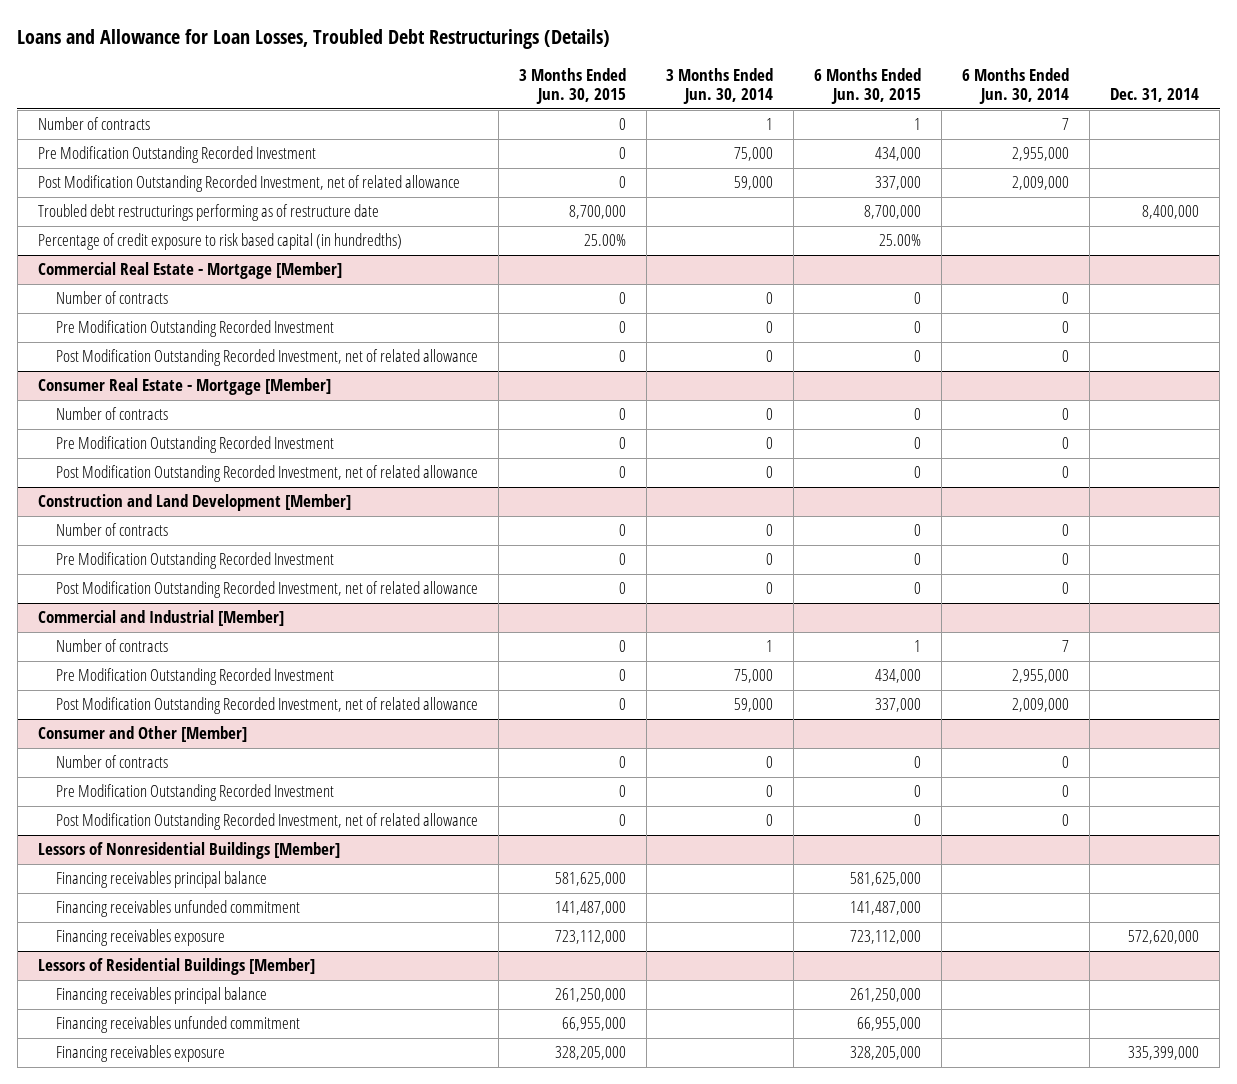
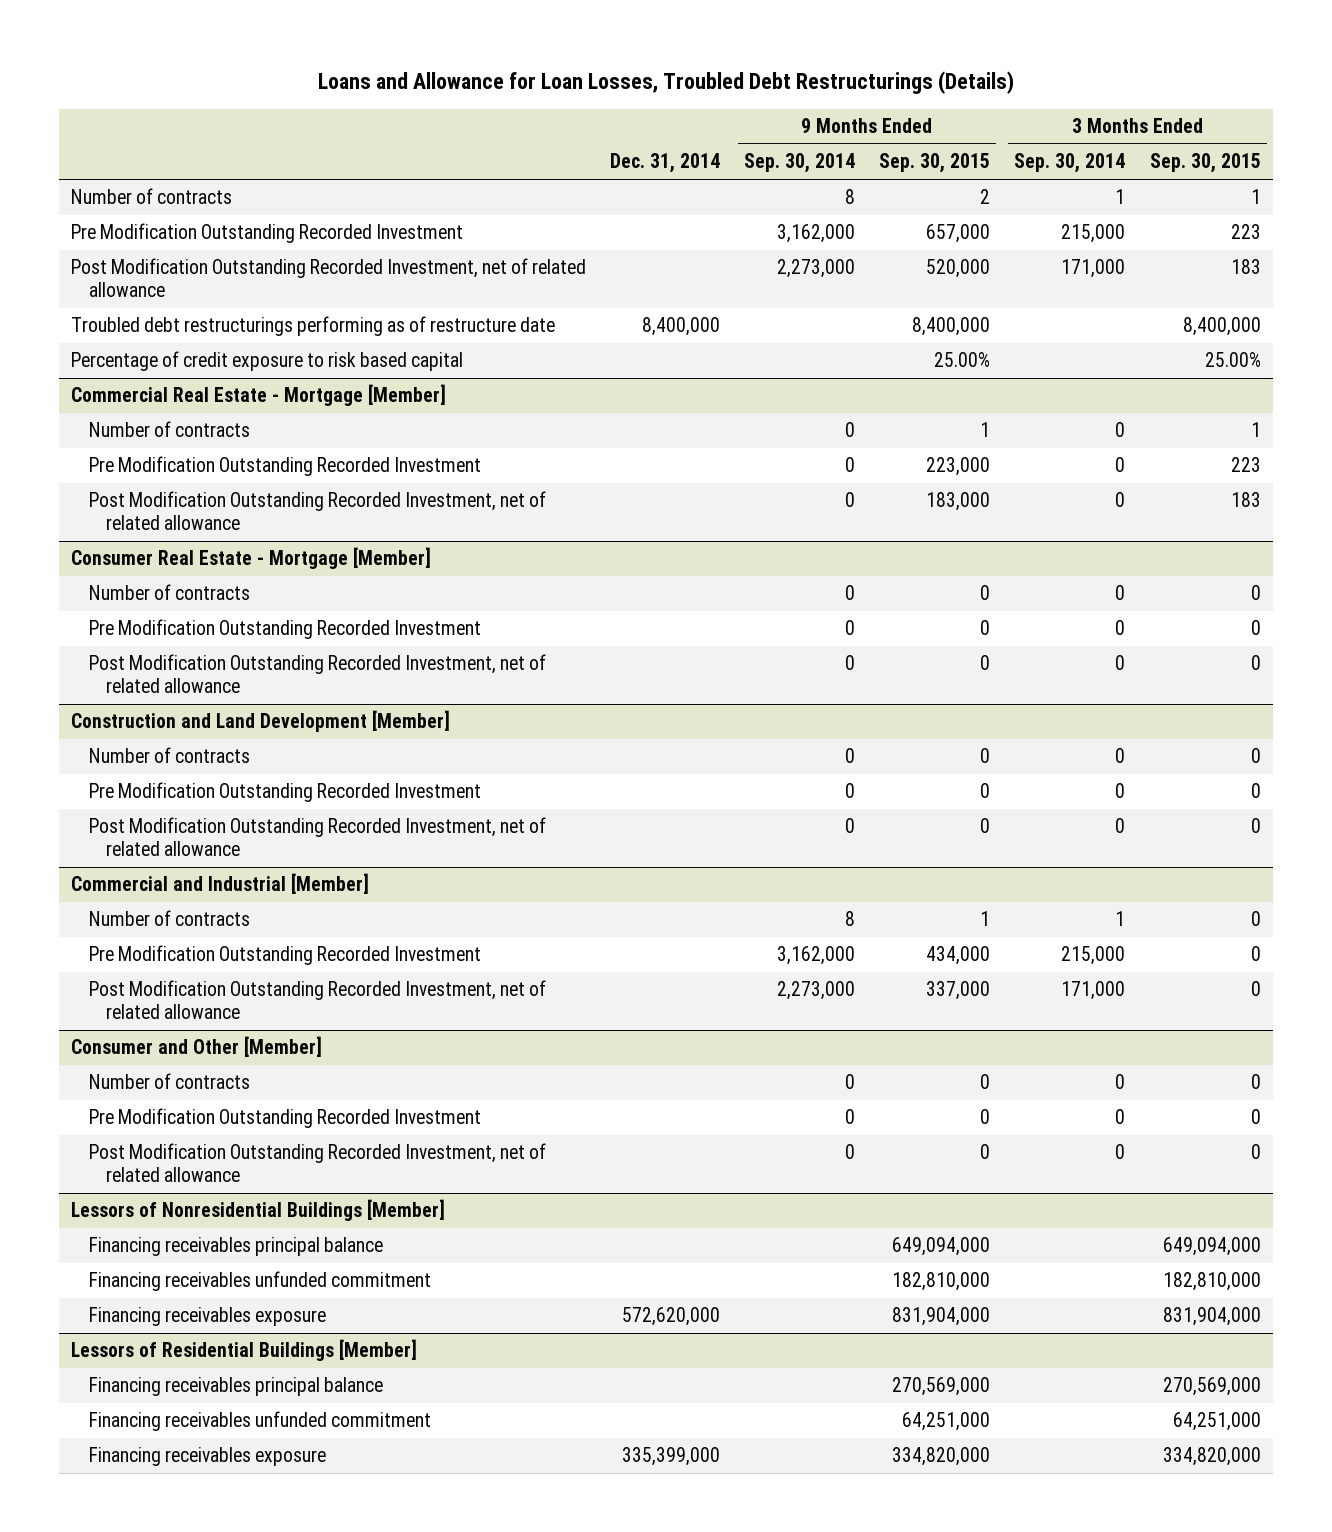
- | 3 Months Ended Jun. 30, 2015 | 3 Months Ended Jun. 30, 2014 | 6 Months Ended Jun. 30, 2015 | 6 Months Ended Jun. 30, 2014 | Dec. 31, 2014
+ | Dec. 31, 2014 | 9 Months Ended Sep. 30, 2014 | 9 Months Ended Sep. 30, 2015 | 3 Months Ended Sep. 30, 2014 | 3 Months Ended Sep. 30, 2015
- Percentage of credit exposure to risk based capital (in hundredths) | 25.00% | | 25.00% | |
+ Percentage of credit exposure to risk based capital | | | 25.00% | | 25.00%

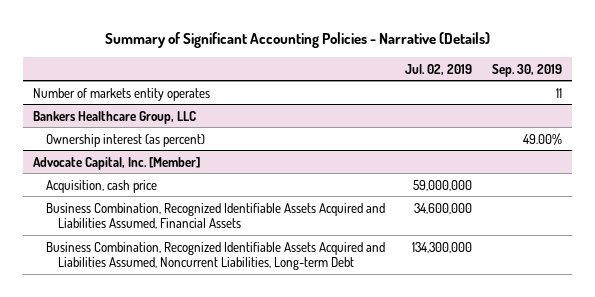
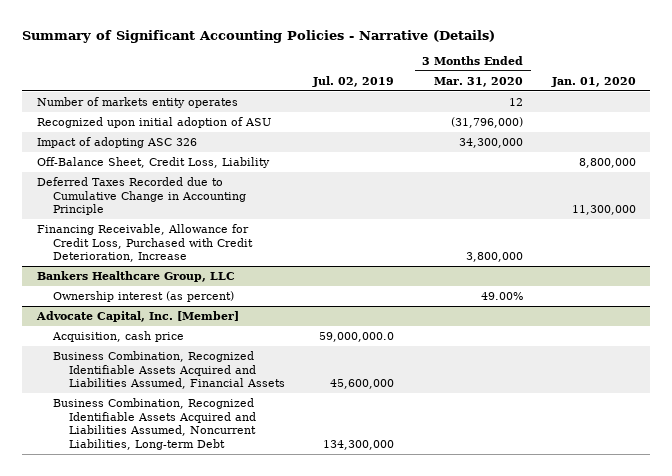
- | Jul. 02, 2019 | Sep. 30, 2019
+ | Jul. 02, 2019 | 3 Months Ended Mar. 31, 2020 | Jan. 01, 2020
+ Recognized upon initial adoption of ASU | | (31,796,000) |
+ Impact of adopting ASC 326 | | 34,300,000 |
+ Off-Balance Sheet, Credit Loss, Liability | | | 8,800,000
+ Deferred Taxes Recorded due to Cumulative Change in Accounting Principle | | | 11,300,000
+ Financing Receivable, Allowance for Credit Loss, Purchased with Credit Deterioration, Increase | | 3,800,000 |
@ Advocate Capital, Inc. [Member]
- Acquisition, cash price | 59,000,000 |
- Business Combination, Recognized Identifiable Assets Acquired and Liabilities Assumed, Financial Assets | 34,600,000 |
+ Acquisition, cash price | 59,000,000.0 | |
+ Business Combination, Recognized Identifiable Assets Acquired and Liabilities Assumed, Financial Assets | 45,600,000 | |

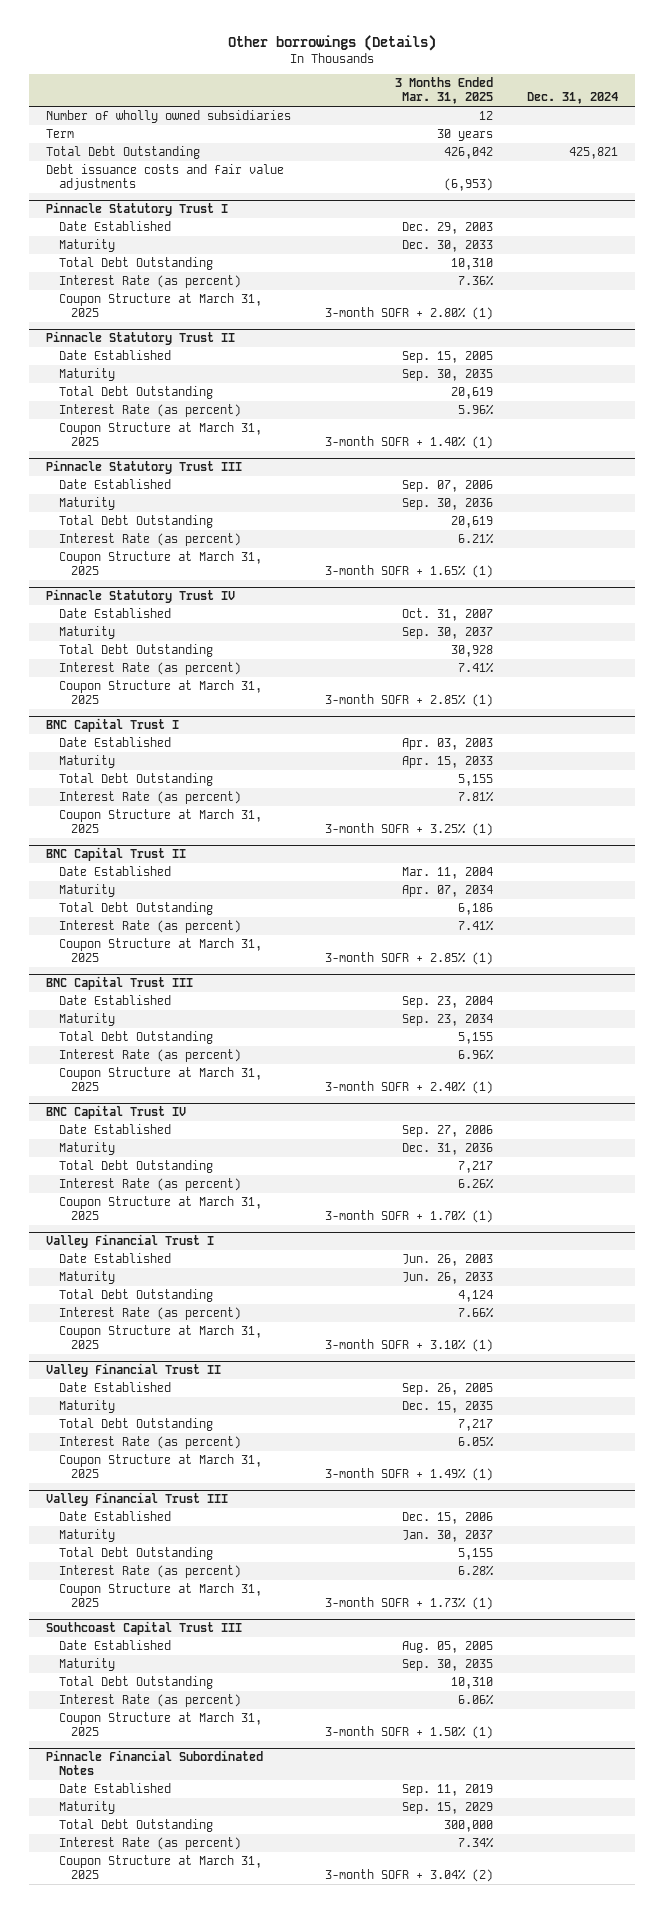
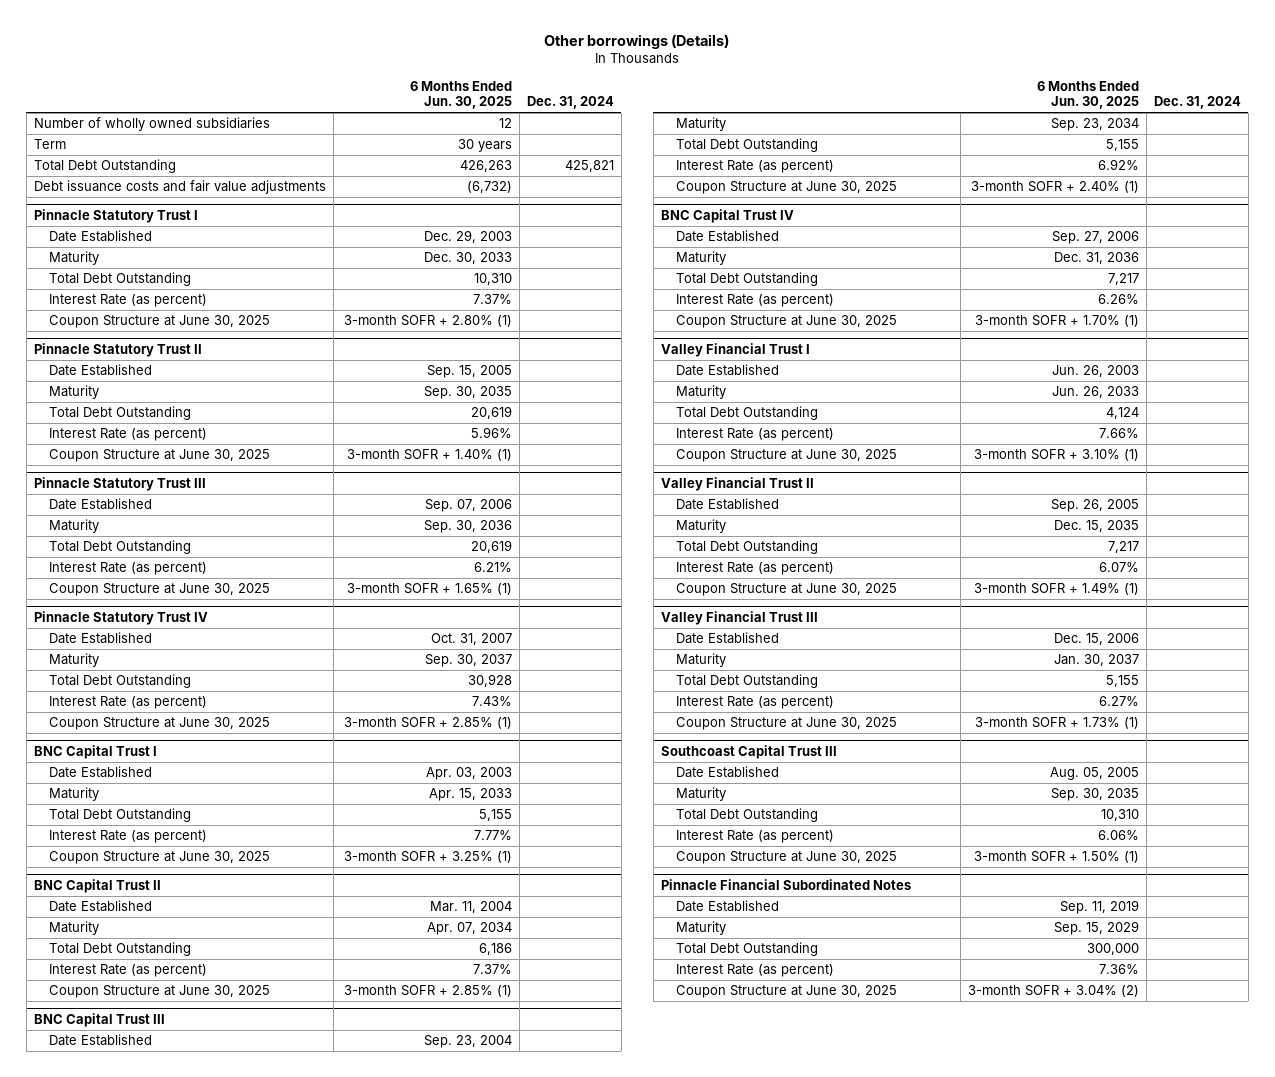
- | 3 Months Ended Mar. 31, 2025 | Dec. 31, 2024
+ | 6 Months Ended Jun. 30, 2025 | Dec. 31, 2024
@ Pinnacle Statutory Trust I
- Coupon Structure at March 31, 2025 | 3-month SOFR + 2.80% (1) |
+ Coupon Structure at June 30, 2025 | 3-month SOFR + 2.80% (1) |
@ Pinnacle Statutory Trust II
- Coupon Structure at March 31, 2025 | 3-month SOFR + 1.40% (1) |
+ Coupon Structure at June 30, 2025 | 3-month SOFR + 1.40% (1) |
@ Pinnacle Statutory Trust III
- Coupon Structure at March 31, 2025 | 3-month SOFR + 1.65% (1) |
+ Coupon Structure at June 30, 2025 | 3-month SOFR + 1.65% (1) |
@ Pinnacle Statutory Trust IV
- Coupon Structure at March 31, 2025 | 3-month SOFR + 2.85% (1) |
+ Coupon Structure at June 30, 2025 | 3-month SOFR + 2.85% (1) |
@ BNC Capital Trust I
- Coupon Structure at March 31, 2025 | 3-month SOFR + 3.25% (1) |
+ Coupon Structure at June 30, 2025 | 3-month SOFR + 3.25% (1) |
@ BNC Capital Trust II
- Coupon Structure at March 31, 2025 | 3-month SOFR + 2.85% (1) |
+ Coupon Structure at June 30, 2025 | 3-month SOFR + 2.85% (1) |
@ BNC Capital Trust III
- Coupon Structure at March 31, 2025 | 3-month SOFR + 2.40% (1) |
+ Coupon Structure at June 30, 2025 | 3-month SOFR + 2.40% (1) |
@ BNC Capital Trust IV
- Coupon Structure at March 31, 2025 | 3-month SOFR + 1.70% (1) |
+ Coupon Structure at June 30, 2025 | 3-month SOFR + 1.70% (1) |
@ Valley Financial Trust I
- Coupon Structure at March 31, 2025 | 3-month SOFR + 3.10% (1) |
+ Coupon Structure at June 30, 2025 | 3-month SOFR + 3.10% (1) |
@ Valley Financial Trust II
- Coupon Structure at March 31, 2025 | 3-month SOFR + 1.49% (1) |
+ Coupon Structure at June 30, 2025 | 3-month SOFR + 1.49% (1) |
@ Valley Financial Trust III
- Coupon Structure at March 31, 2025 | 3-month SOFR + 1.73% (1) |
+ Coupon Structure at June 30, 2025 | 3-month SOFR + 1.73% (1) |
@ Southcoast Capital Trust III
- Coupon Structure at March 31, 2025 | 3-month SOFR + 1.50% (1) |
+ Coupon Structure at June 30, 2025 | 3-month SOFR + 1.50% (1) |
@ Pinnacle Financial Subordinated Notes
- Coupon Structure at March 31, 2025 | 3-month SOFR + 3.04% (2) |
+ Coupon Structure at June 30, 2025 | 3-month SOFR + 3.04% (2) |

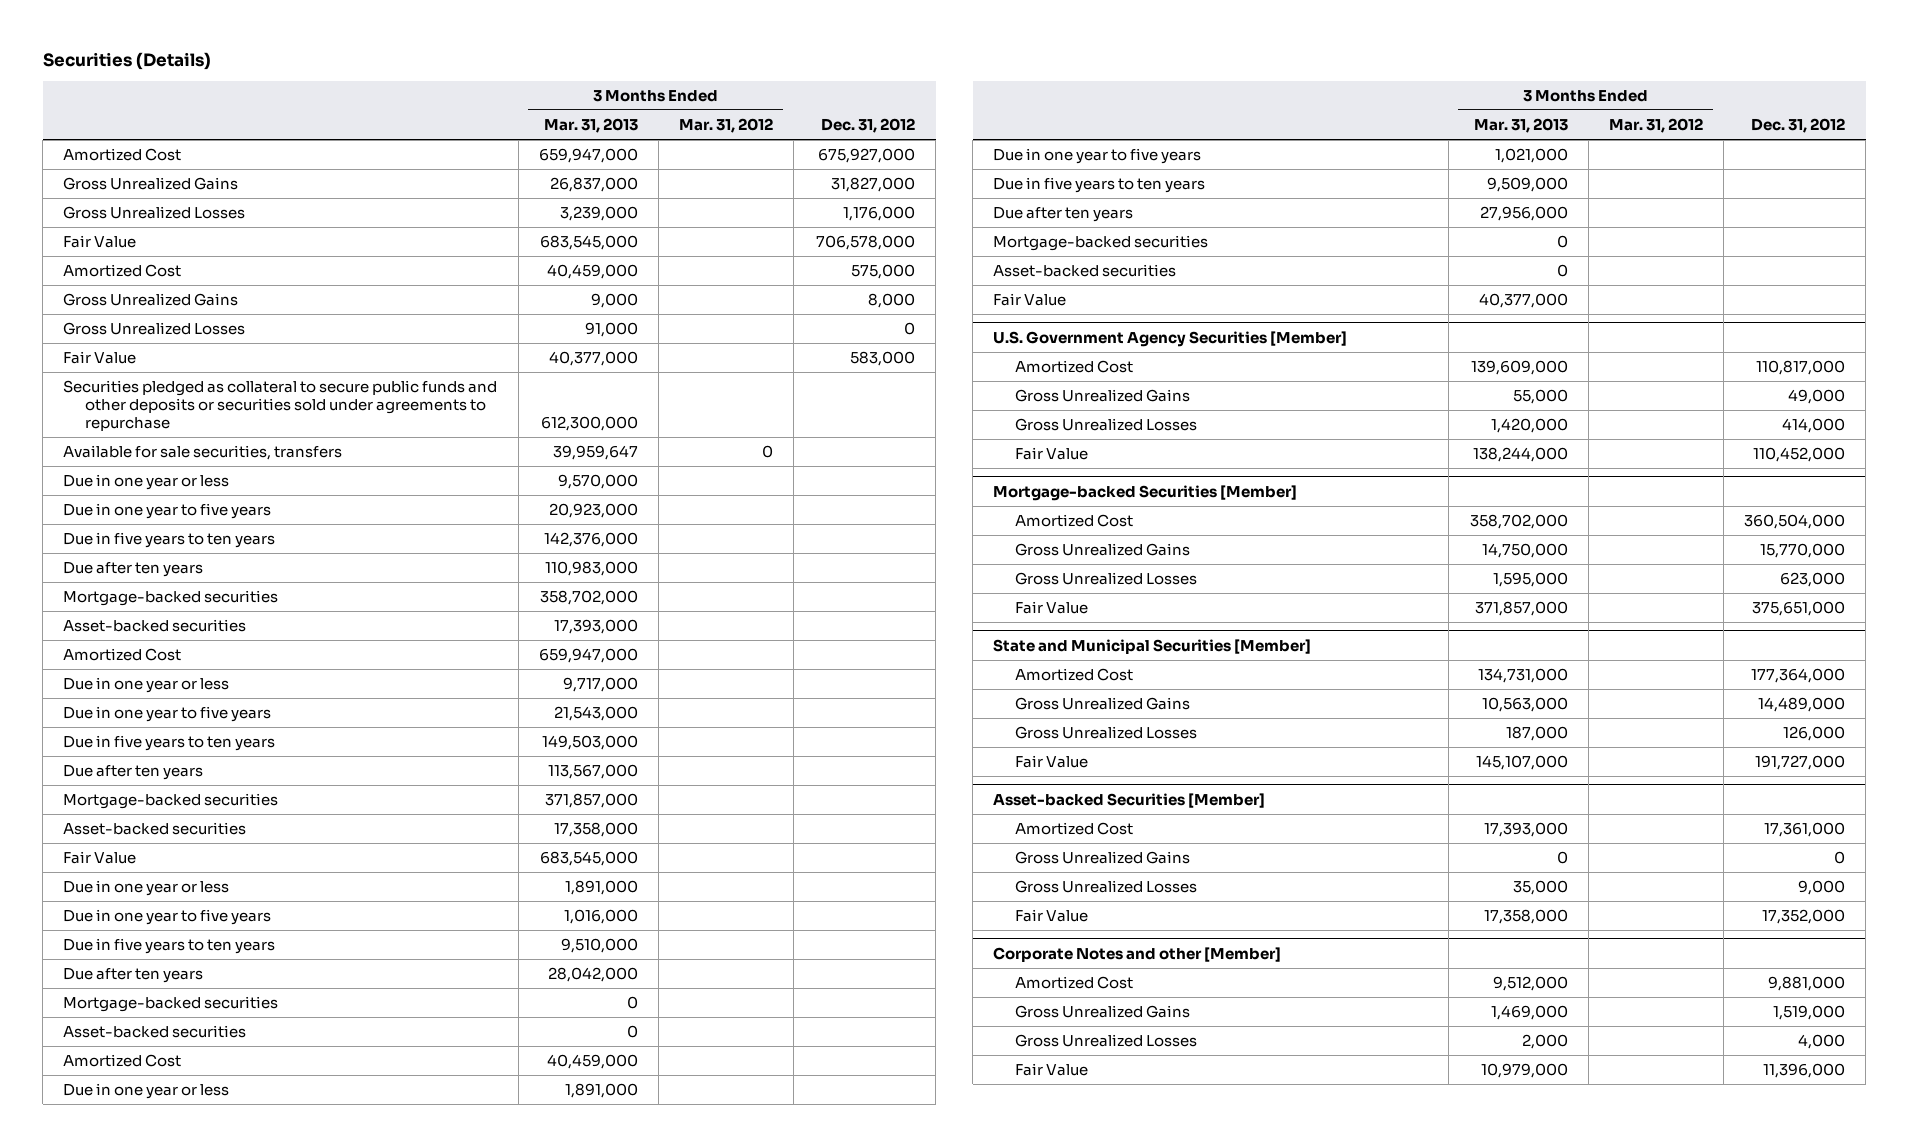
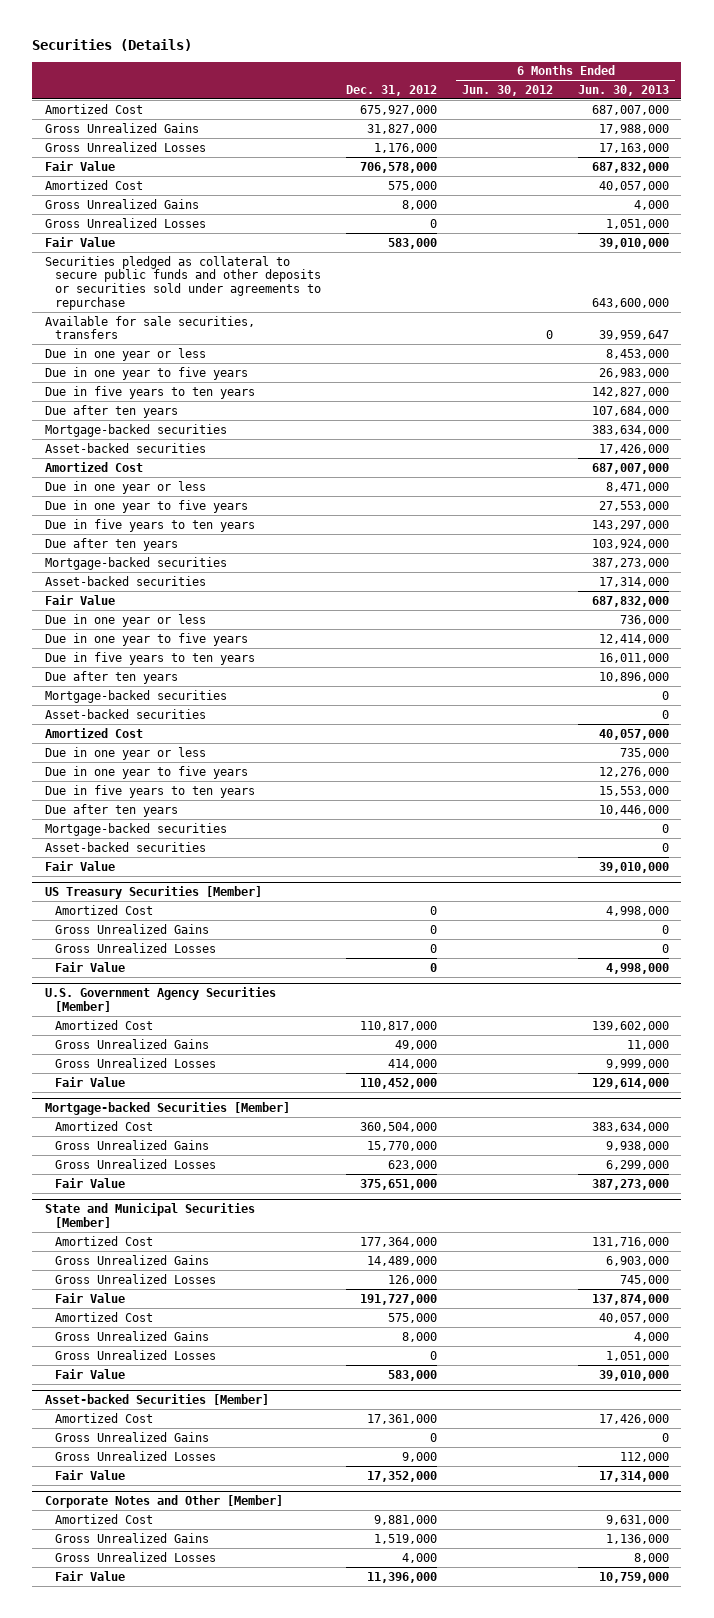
- | 3 Months Ended Mar. 31, 2013 | 3 Months Ended Mar. 31, 2012 | Dec. 31, 2012
+ | Dec. 31, 2012 | 6 Months Ended Jun. 30, 2012 | 6 Months Ended Jun. 30, 2013
+ US Treasury Securities [Member]
+ Amortized Cost | 0 | | 4,998,000
+ Gross Unrealized Gains | 0 | | 0
+ Gross Unrealized Losses | 0 | | 0
+ Fair Value | 0 | | 4,998,000
@ State and Municipal Securities [Member]
+ Amortized Cost | 575,000 | | 40,057,000
+ Gross Unrealized Gains | 8,000 | | 4,000
+ Gross Unrealized Losses | 0 | | 1,051,000
+ Fair Value | 583,000 | | 39,010,000
- Corporate Notes and other [Member]
+ Corporate Notes and Other [Member]

